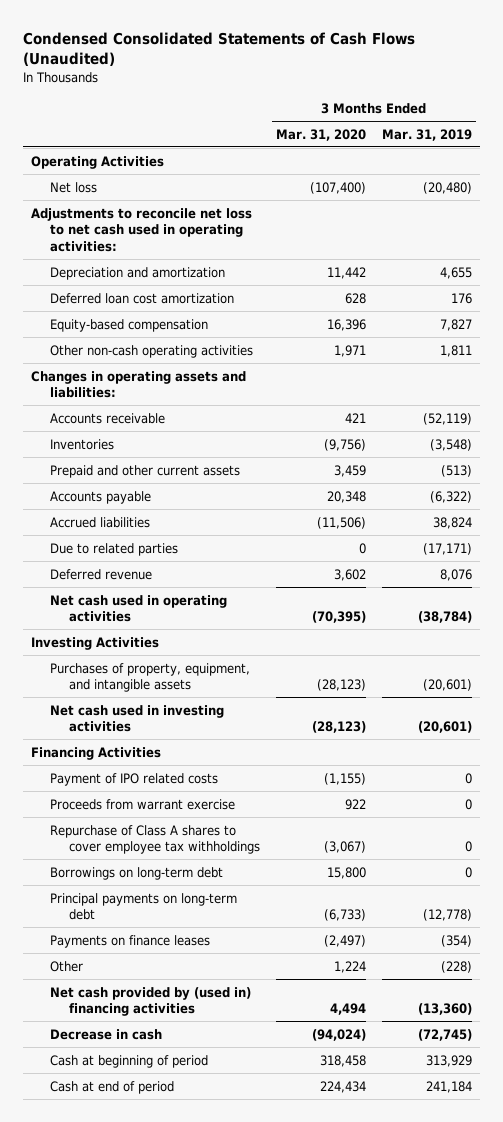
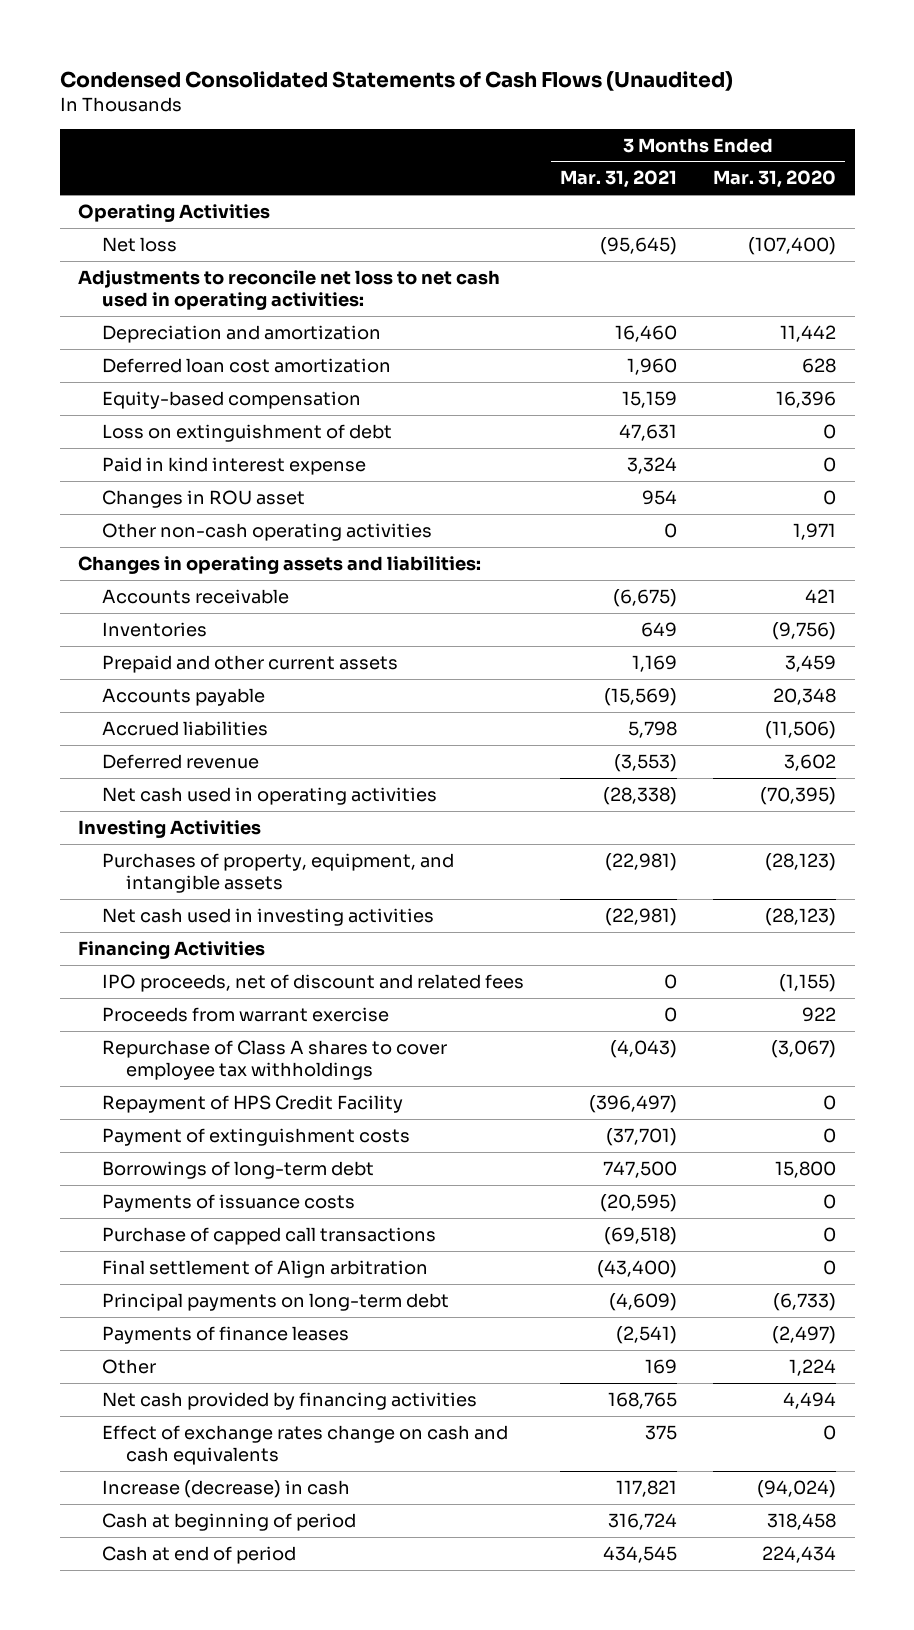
- | 3 Months Ended Mar. 31, 2020 | 3 Months Ended Mar. 31, 2019
+ | 3 Months Ended Mar. 31, 2021 | 3 Months Ended Mar. 31, 2020
+ Loss on extinguishment of debt | 47,631 | 0
+ Paid in kind interest expense | 3,324 | 0
+ Changes in ROU asset | 954 | 0
- Due to related parties | 0 | (17,171)
- Payment of IPO related costs | (1,155) | 0
+ IPO proceeds, net of discount and related fees | 0 | (1,155)
- Borrowings on long-term debt | 15,800 | 0
+ Repayment of HPS Credit Facility | (396,497) | 0
+ Payment of extinguishment costs | (37,701) | 0
+ Borrowings of long-term debt | 747,500 | 15,800
+ Payments of issuance costs | (20,595) | 0
+ Purchase of capped call transactions | (69,518) | 0
+ Final settlement of Align arbitration | (43,400) | 0
- Payments on finance leases | (2,497) | (354)
+ Payments of finance leases | (2,541) | (2,497)
- Net cash provided by (used in) financing activities | 4,494 | (13,360)
- Decrease in cash | (94,024) | (72,745)
+ Net cash provided by financing activities | 168,765 | 4,494
+ Effect of exchange rates change on cash and cash equivalents | 375 | 0
+ Increase (decrease) in cash | 117,821 | (94,024)

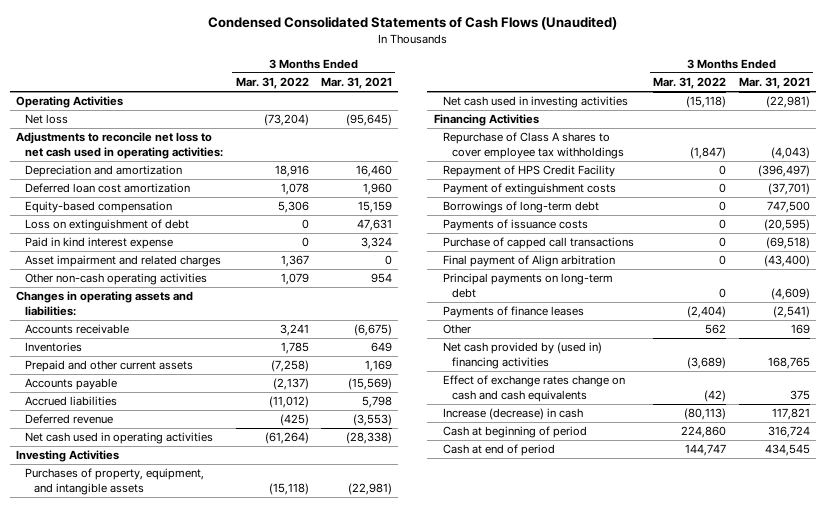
- | 3 Months Ended Mar. 31, 2021 | 3 Months Ended Mar. 31, 2020
+ | 3 Months Ended Mar. 31, 2022 | 3 Months Ended Mar. 31, 2021
- Changes in ROU asset | 954 | 0
- Other non-cash operating activities | 0 | 1,971
+ Asset impairment and related charges | 1,367 | 0
+ Other non-cash operating activities | 1,079 | 954
- IPO proceeds, net of discount and related fees | 0 | (1,155)
- Proceeds from warrant exercise | 0 | 922
- Final settlement of Align arbitration | (43,400) | 0
+ Final payment of Align arbitration | 0 | (43,400)
- Net cash provided by financing activities | 168,765 | 4,494
+ Net cash provided by (used in) financing activities | (3,689) | 168,765

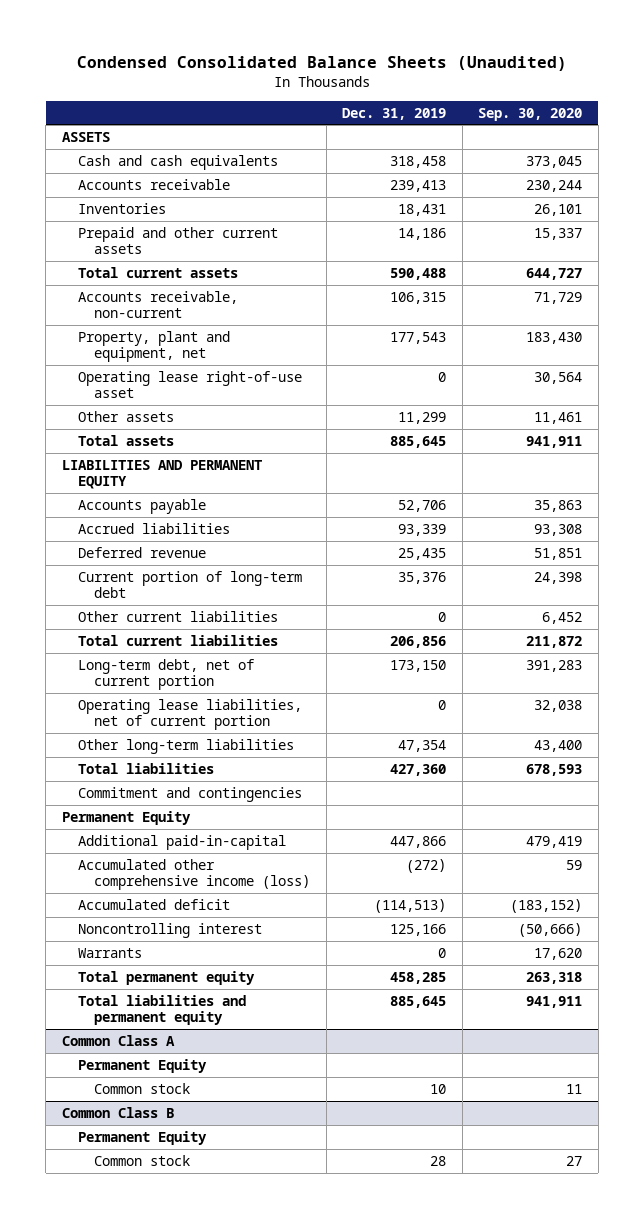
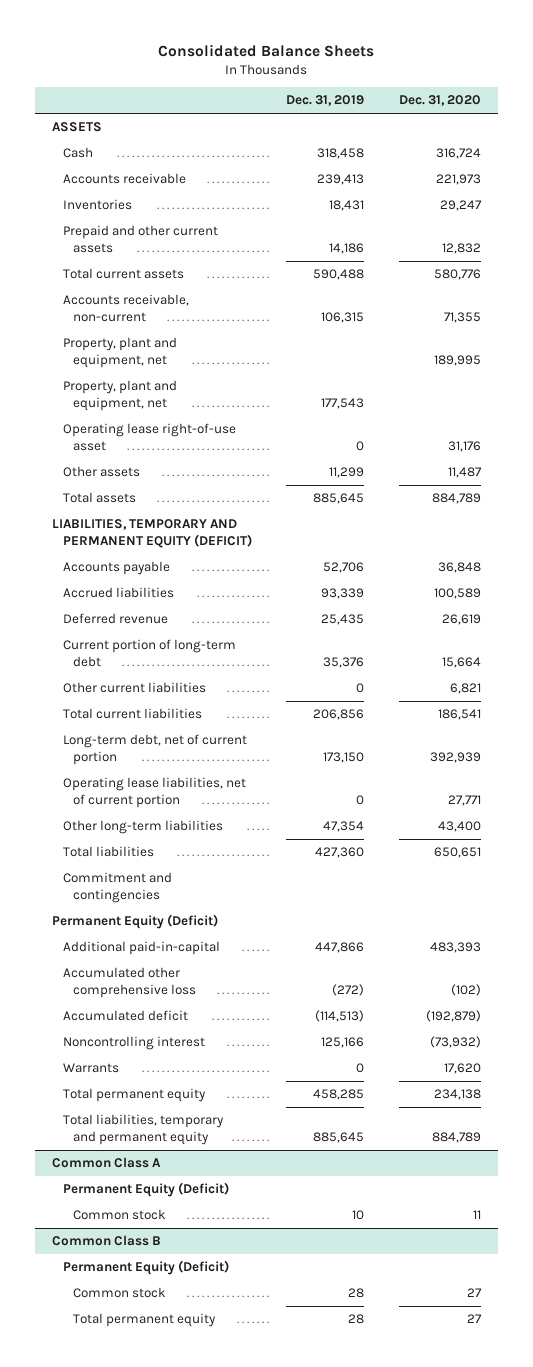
- Condensed Consolidated Balance Sheets (Unaudited)
+ Consolidated Balance Sheets
- | Dec. 31, 2019 | Sep. 30, 2020
+ | Dec. 31, 2019 | Dec. 31, 2020
- Cash and cash equivalents | 318,458 | 373,045
+ Cash | 318,458 | 316,724
+ Property, plant and equipment, net | | 189,995
- LIABILITIES AND PERMANENT EQUITY
+ LIABILITIES, TEMPORARY AND PERMANENT EQUITY (DEFICIT)
- Permanent Equity
+ Permanent Equity (Deficit)
- Accumulated other comprehensive income (loss) | (272) | 59
+ Accumulated other comprehensive loss | (272) | (102)
- Total liabilities and permanent equity | 885,645 | 941,911
+ Total liabilities, temporary and permanent equity | 885,645 | 884,789
@ Common Class A
- Permanent Equity
+ Permanent Equity (Deficit)
@ Common Class B
- Permanent Equity
+ Permanent Equity (Deficit)
+ Total permanent equity | 28 | 27

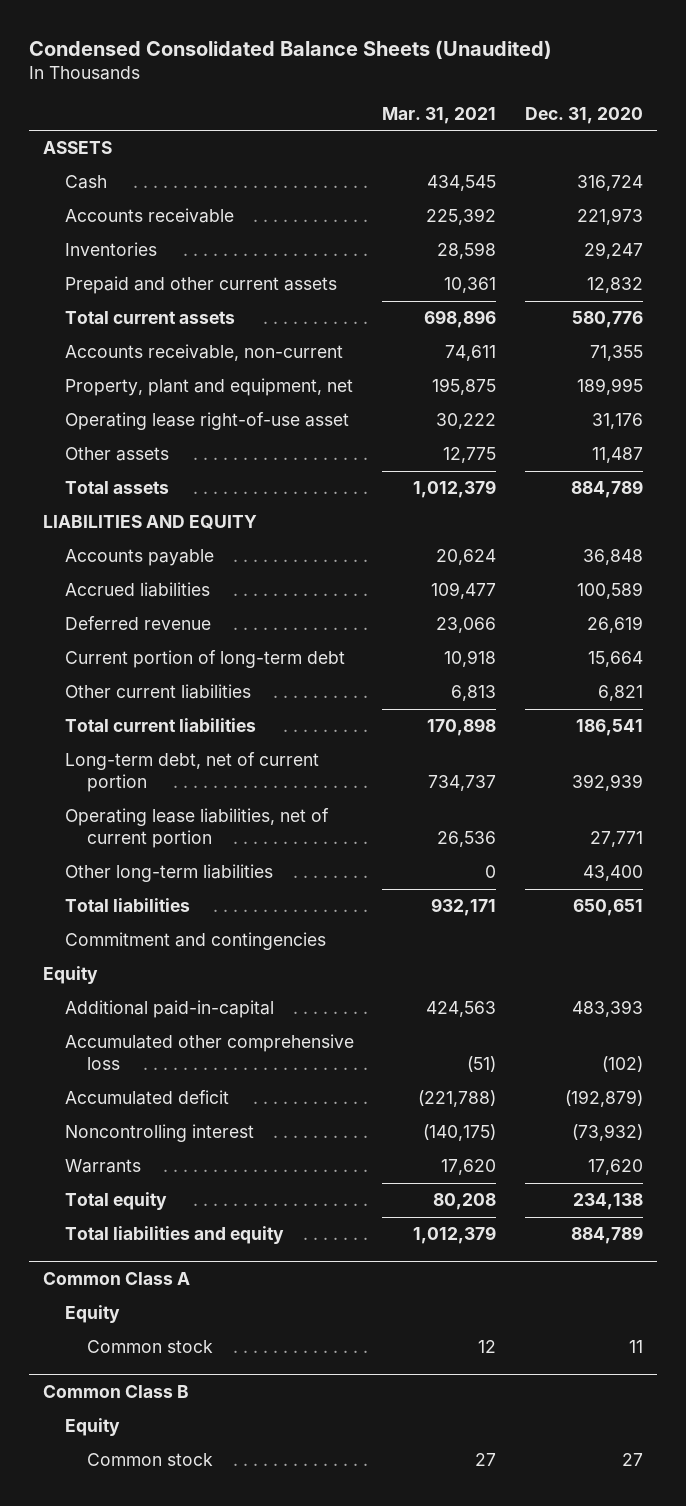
- Consolidated Balance Sheets
+ Condensed Consolidated Balance Sheets (Unaudited)
- | Dec. 31, 2019 | Dec. 31, 2020
+ | Mar. 31, 2021 | Dec. 31, 2020
- Property, plant and equipment, net | 177,543 |
- LIABILITIES, TEMPORARY AND PERMANENT EQUITY (DEFICIT)
+ LIABILITIES AND EQUITY
- Permanent Equity (Deficit)
+ Equity
- Total permanent equity | 458,285 | 234,138
- Total liabilities, temporary and permanent equity | 885,645 | 884,789
+ Total equity | 80,208 | 234,138
+ Total liabilities and equity | 1,012,379 | 884,789
@ Common Class A
- Permanent Equity (Deficit)
+ Equity
@ Common Class B
- Permanent Equity (Deficit)
+ Equity
- Total permanent equity | 28 | 27

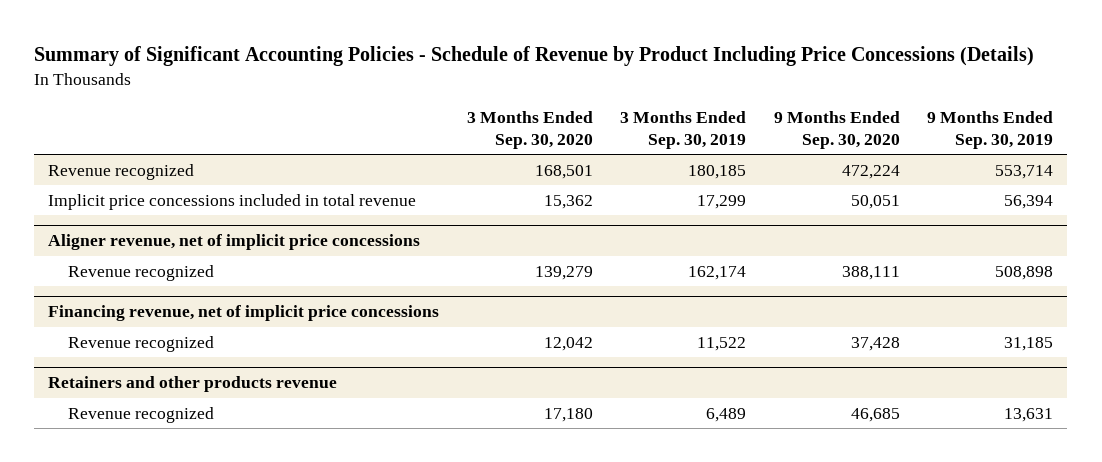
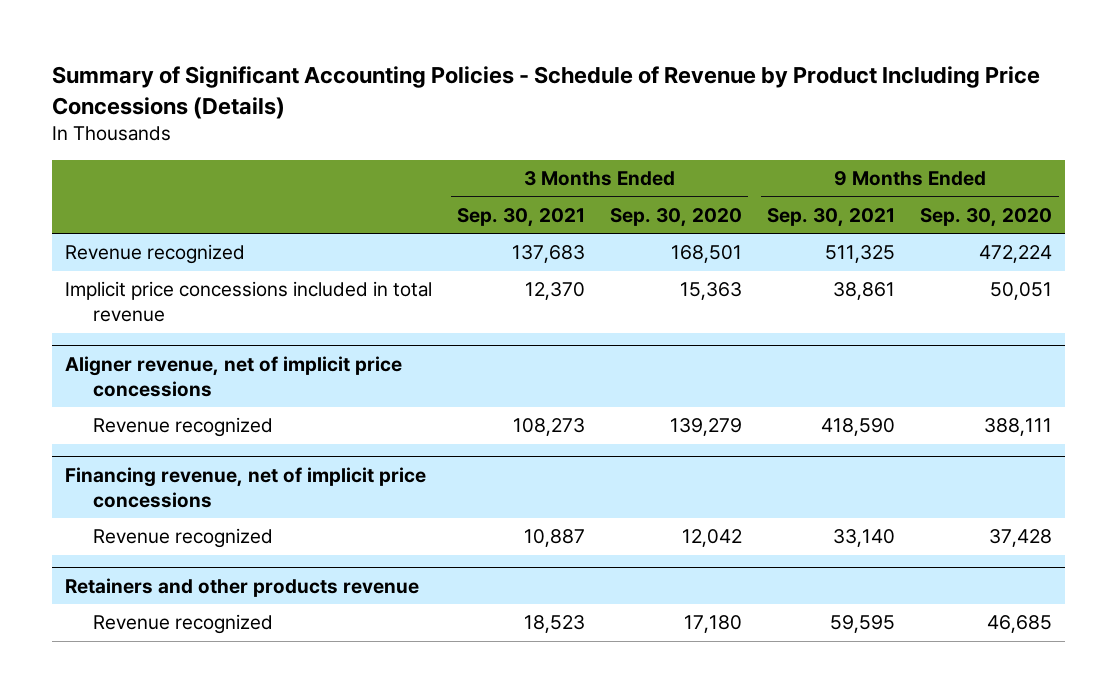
- | 3 Months Ended Sep. 30, 2020 | 3 Months Ended Sep. 30, 2019 | 9 Months Ended Sep. 30, 2020 | 9 Months Ended Sep. 30, 2019
+ | 3 Months Ended Sep. 30, 2021 | 3 Months Ended Sep. 30, 2020 | 9 Months Ended Sep. 30, 2021 | 9 Months Ended Sep. 30, 2020
- Implicit price concessions included in total revenue | 15,362 | 17,299 | 50,051 | 56,394
+ Implicit price concessions included in total revenue | 12,370 | 15,363 | 38,861 | 50,051

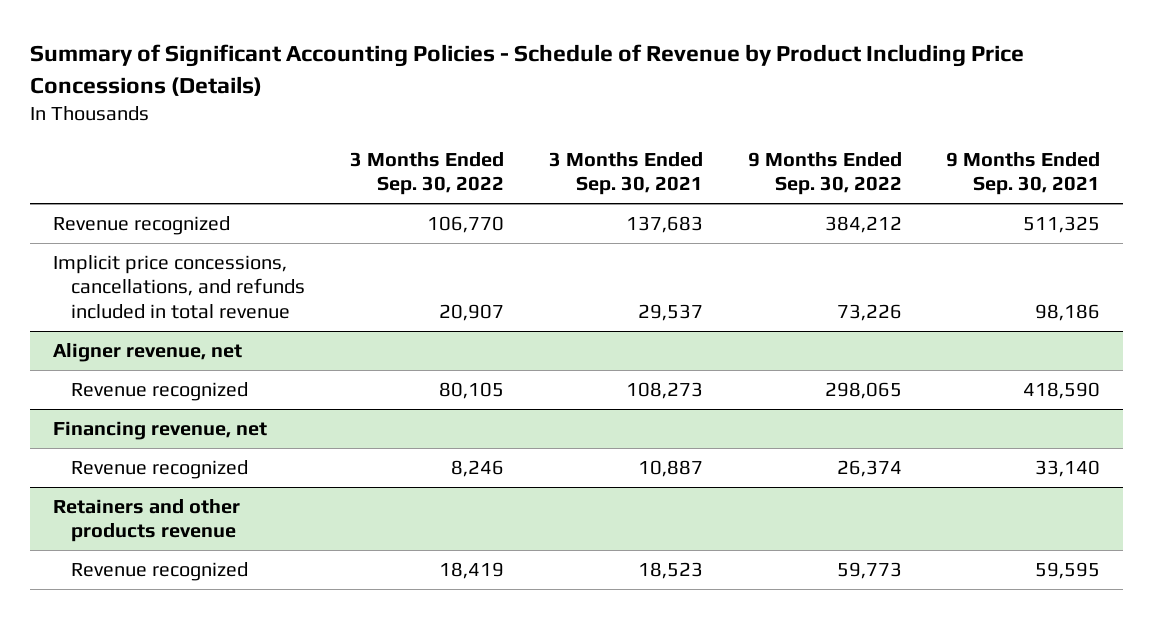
- | 3 Months Ended Sep. 30, 2021 | 3 Months Ended Sep. 30, 2020 | 9 Months Ended Sep. 30, 2021 | 9 Months Ended Sep. 30, 2020
+ | 3 Months Ended Sep. 30, 2022 | 3 Months Ended Sep. 30, 2021 | 9 Months Ended Sep. 30, 2022 | 9 Months Ended Sep. 30, 2021
- Implicit price concessions included in total revenue | 12,370 | 15,363 | 38,861 | 50,051
- Aligner revenue, net of implicit price concessions
+ Implicit price concessions, cancellations, and refunds included in total revenue | 20,907 | 29,537 | 73,226 | 98,186
+ Aligner revenue, net
- Financing revenue, net of implicit price concessions
+ Financing revenue, net

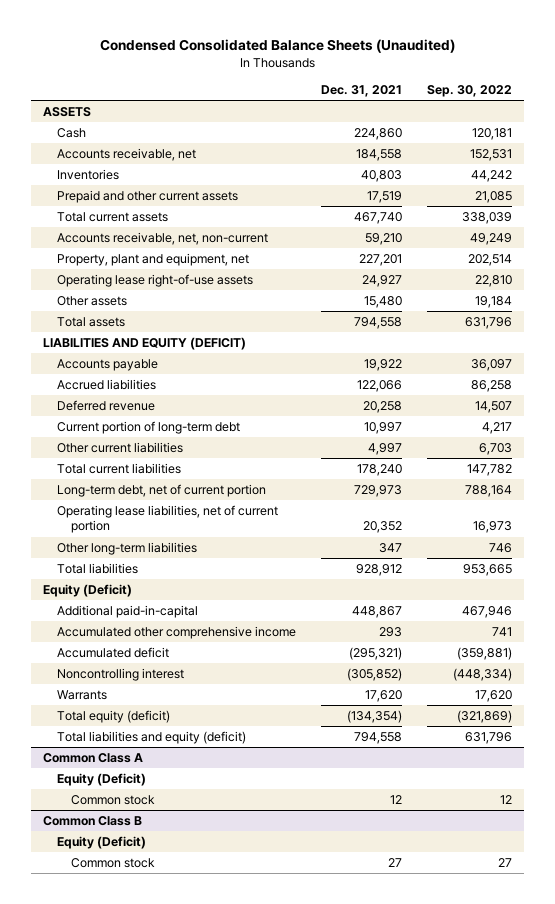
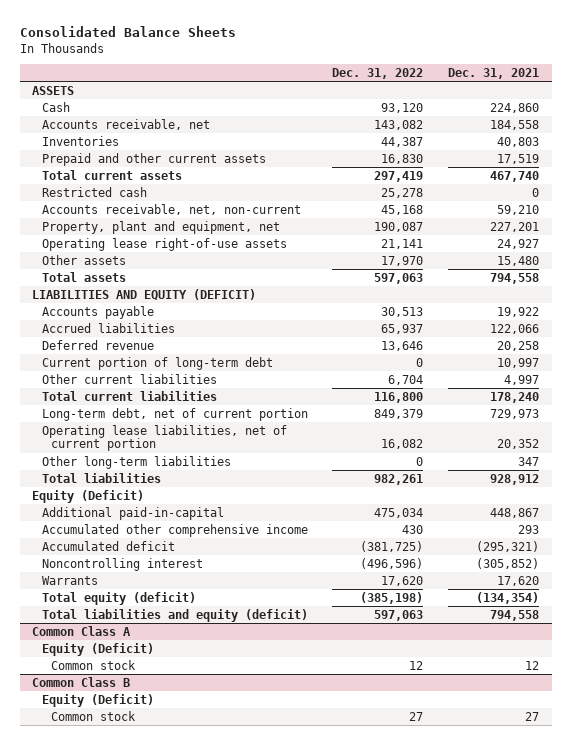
- Condensed Consolidated Balance Sheets (Unaudited)
+ Consolidated Balance Sheets
- | Dec. 31, 2021 | Sep. 30, 2022
+ | Dec. 31, 2022 | Dec. 31, 2021
+ Restricted cash | 25,278 | 0

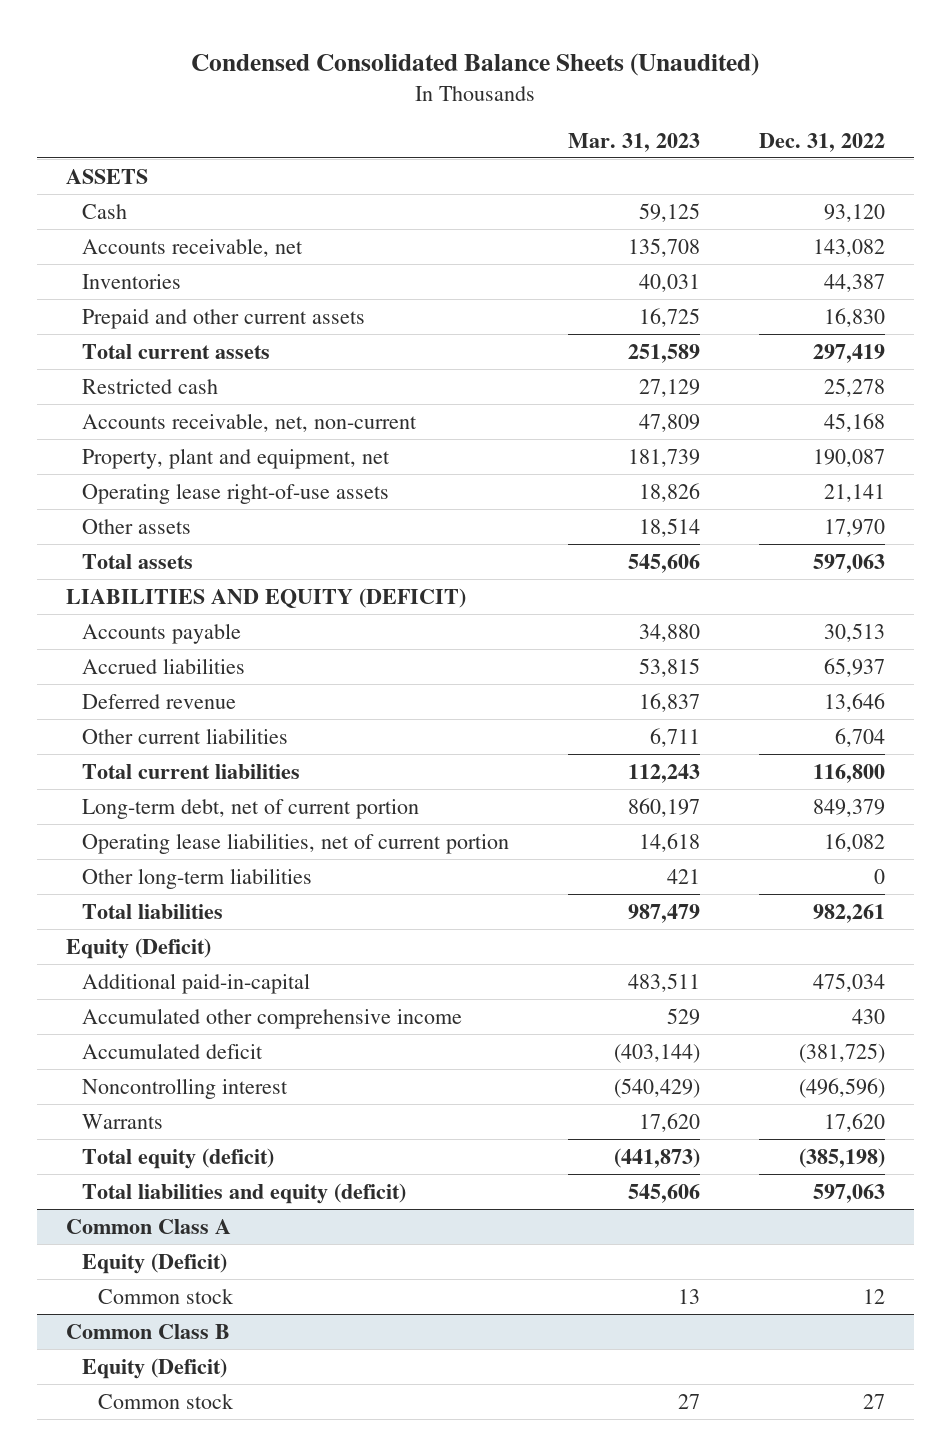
- Consolidated Balance Sheets
+ Condensed Consolidated Balance Sheets (Unaudited)
- | Dec. 31, 2022 | Dec. 31, 2021
+ | Mar. 31, 2023 | Dec. 31, 2022
- Current portion of long-term debt | 0 | 10,997

